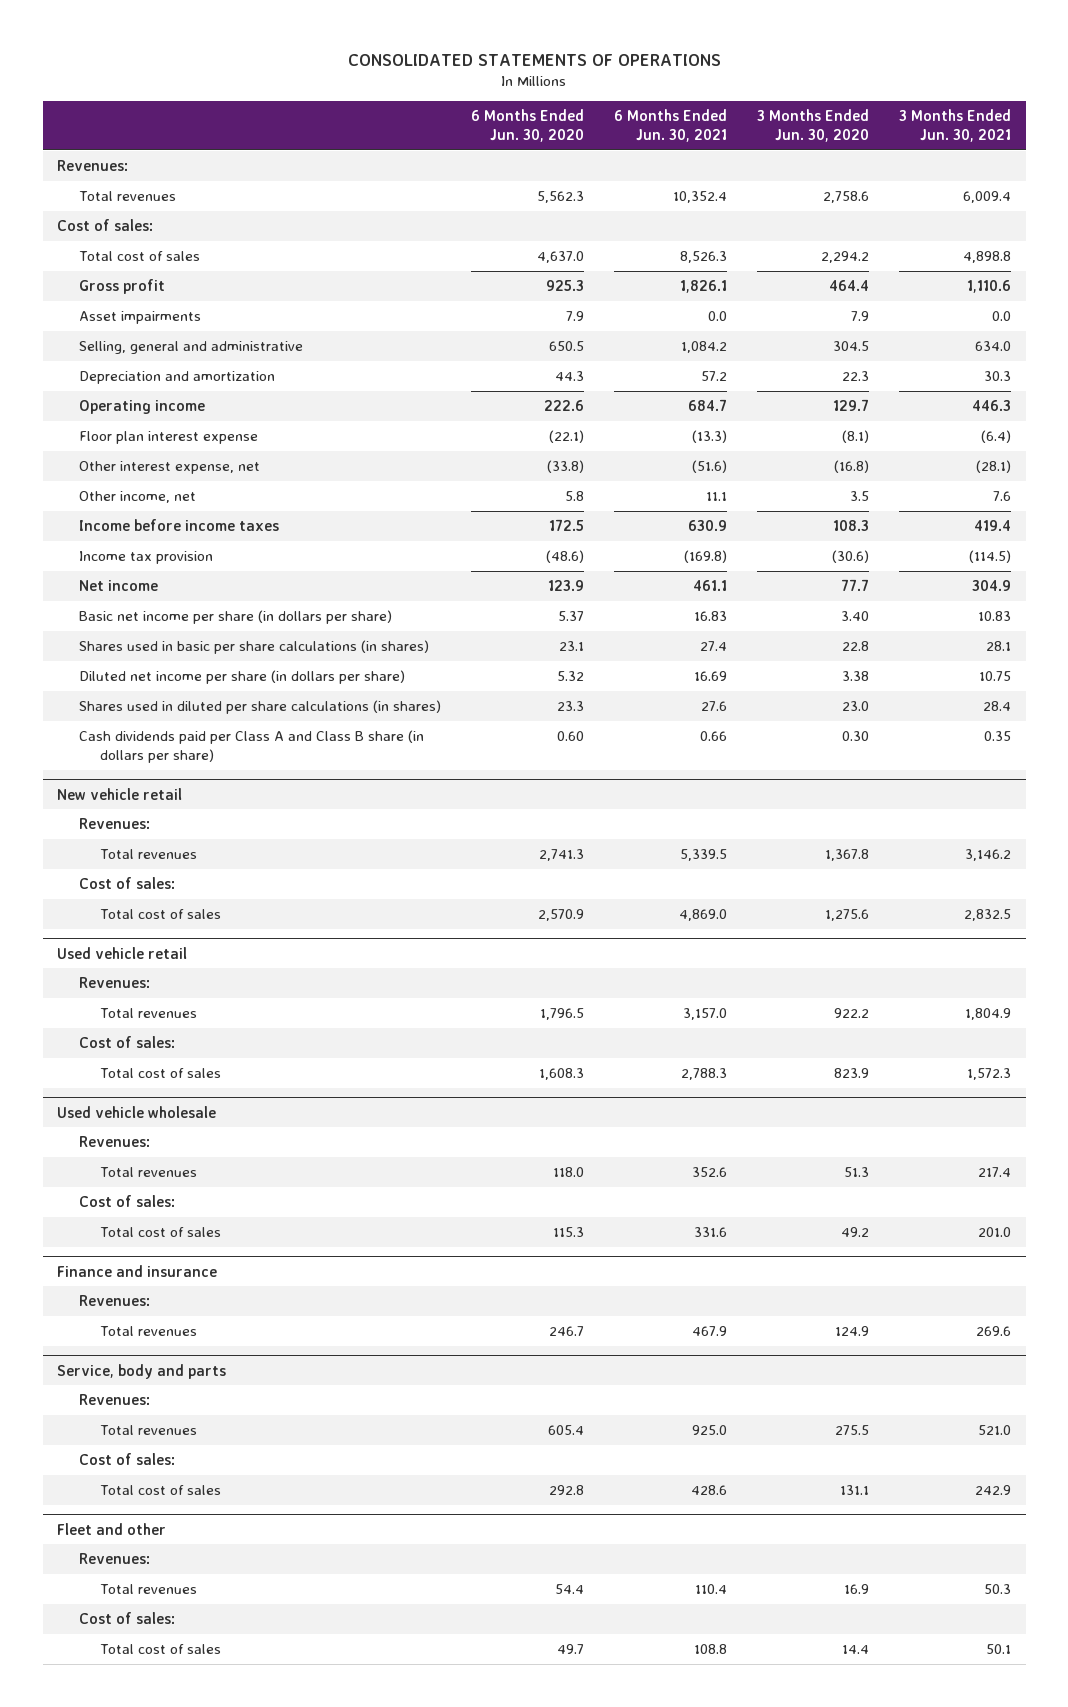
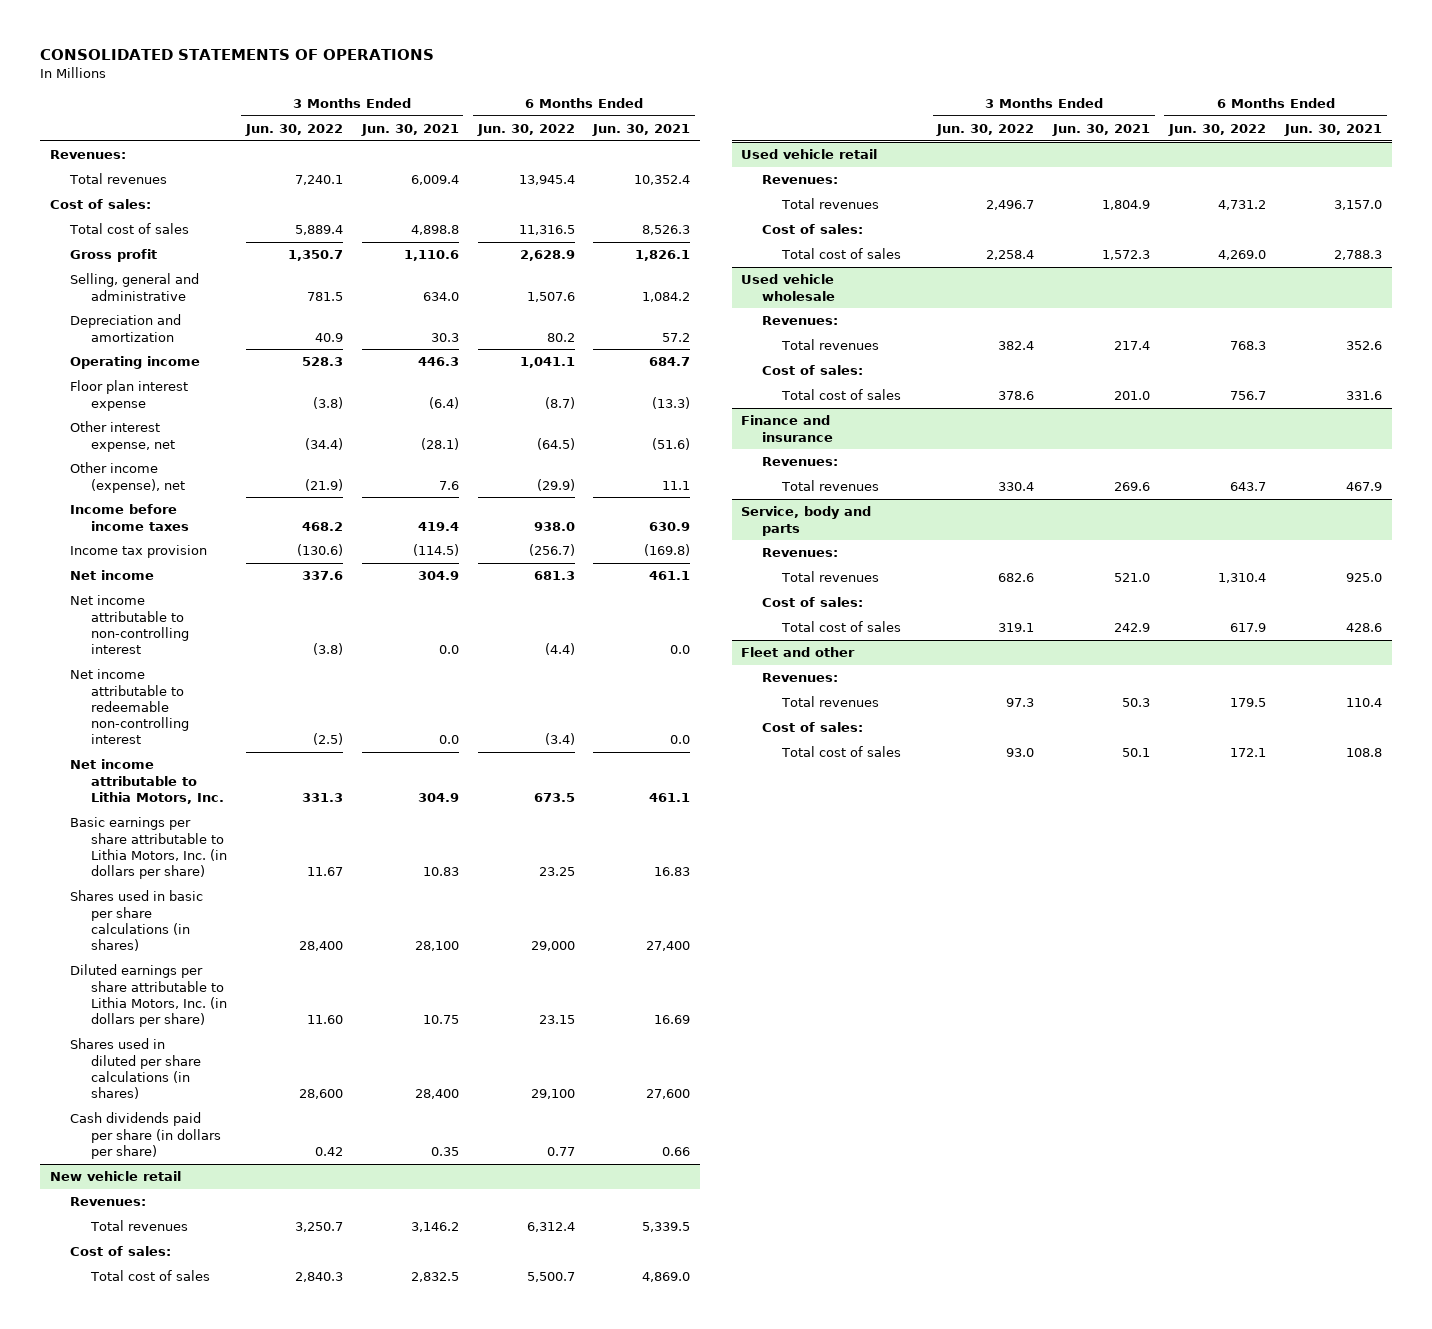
- | 6 Months Ended Jun. 30, 2020 | 6 Months Ended Jun. 30, 2021 | 3 Months Ended Jun. 30, 2020 | 3 Months Ended Jun. 30, 2021
+ | 3 Months Ended Jun. 30, 2022 | 3 Months Ended Jun. 30, 2021 | 6 Months Ended Jun. 30, 2022 | 6 Months Ended Jun. 30, 2021
- Asset impairments | 7.9 | 0.0 | 7.9 | 0.0
- Other income, net | 5.8 | 11.1 | 3.5 | 7.6
+ Other income (expense), net | (21.9) | 7.6 | (29.9) | 11.1
- Basic net income per share (in dollars per share) | 5.37 | 16.83 | 3.40 | 10.83
- Shares used in basic per share calculations (in shares) | 23.1 | 27.4 | 22.8 | 28.1
- Diluted net income per share (in dollars per share) | 5.32 | 16.69 | 3.38 | 10.75
- Shares used in diluted per share calculations (in shares) | 23.3 | 27.6 | 23.0 | 28.4
- Cash dividends paid per Class A and Class B share (in dollars per share) | 0.60 | 0.66 | 0.30 | 0.35
+ Net income attributable to non-controlling interest | (3.8) | 0.0 | (4.4) | 0.0
+ Net income attributable to redeemable non-controlling interest | (2.5) | 0.0 | (3.4) | 0.0
+ Net income attributable to Lithia Motors, Inc. | 331.3 | 304.9 | 673.5 | 461.1
+ Basic earnings per share attributable to Lithia Motors, Inc. (in dollars per share) | 11.67 | 10.83 | 23.25 | 16.83
+ Shares used in basic per share calculations (in shares) | 28,400 | 28,100 | 29,000 | 27,400
+ Diluted earnings per share attributable to Lithia Motors, Inc. (in dollars per share) | 11.60 | 10.75 | 23.15 | 16.69
+ Shares used in diluted per share calculations (in shares) | 28,600 | 28,400 | 29,100 | 27,600
+ Cash dividends paid per share (in dollars per share) | 0.42 | 0.35 | 0.77 | 0.66

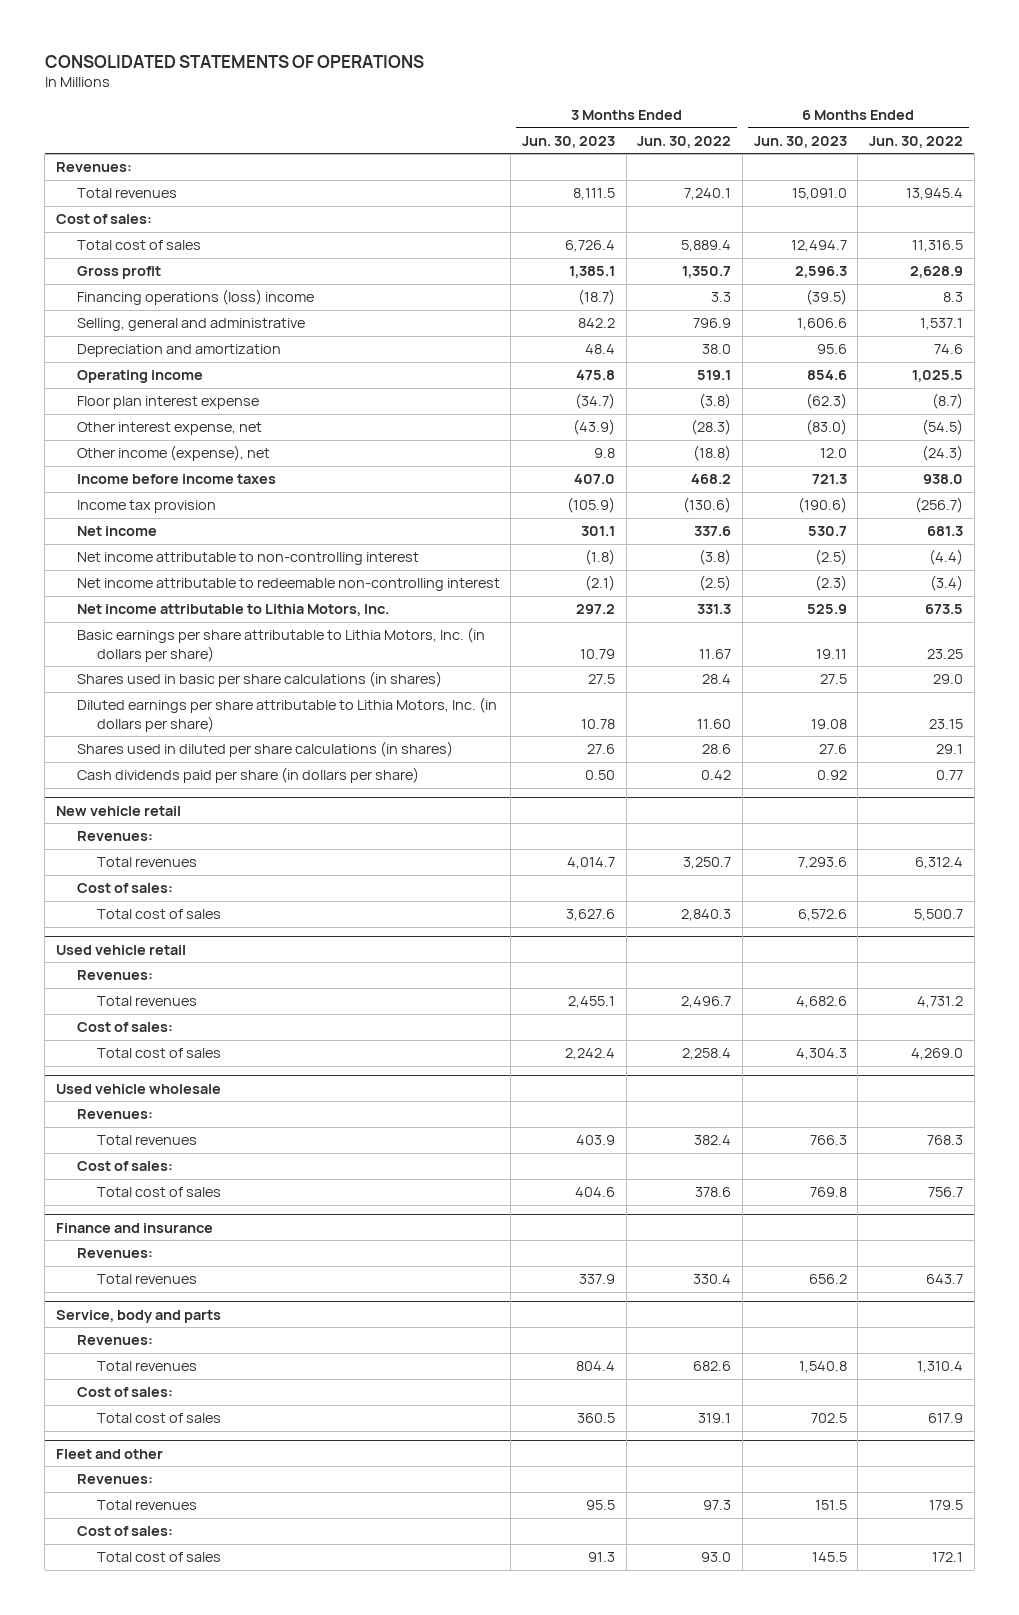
- | 3 Months Ended Jun. 30, 2022 | 3 Months Ended Jun. 30, 2021 | 6 Months Ended Jun. 30, 2022 | 6 Months Ended Jun. 30, 2021
+ | 3 Months Ended Jun. 30, 2023 | 3 Months Ended Jun. 30, 2022 | 6 Months Ended Jun. 30, 2023 | 6 Months Ended Jun. 30, 2022
- Selling, general and administrative | 781.5 | 634.0 | 1,507.6 | 1,084.2
- Depreciation and amortization | 40.9 | 30.3 | 80.2 | 57.2
- Operating income | 528.3 | 446.3 | 1,041.1 | 684.7
+ Financing operations (loss) income | (18.7) | 3.3 | (39.5) | 8.3
+ Selling, general and administrative | 842.2 | 796.9 | 1,606.6 | 1,537.1
+ Depreciation and amortization | 48.4 | 38.0 | 95.6 | 74.6
+ Operating income | 475.8 | 519.1 | 854.6 | 1,025.5
- Other interest expense, net | (34.4) | (28.1) | (64.5) | (51.6)
- Other income (expense), net | (21.9) | 7.6 | (29.9) | 11.1
+ Other interest expense, net | (43.9) | (28.3) | (83.0) | (54.5)
+ Other income (expense), net | 9.8 | (18.8) | 12.0 | (24.3)
- Shares used in basic per share calculations (in shares) | 28,400 | 28,100 | 29,000 | 27,400
+ Shares used in basic per share calculations (in shares) | 27.5 | 28.4 | 27.5 | 29.0
- Shares used in diluted per share calculations (in shares) | 28,600 | 28,400 | 29,100 | 27,600
+ Shares used in diluted per share calculations (in shares) | 27.6 | 28.6 | 27.6 | 29.1

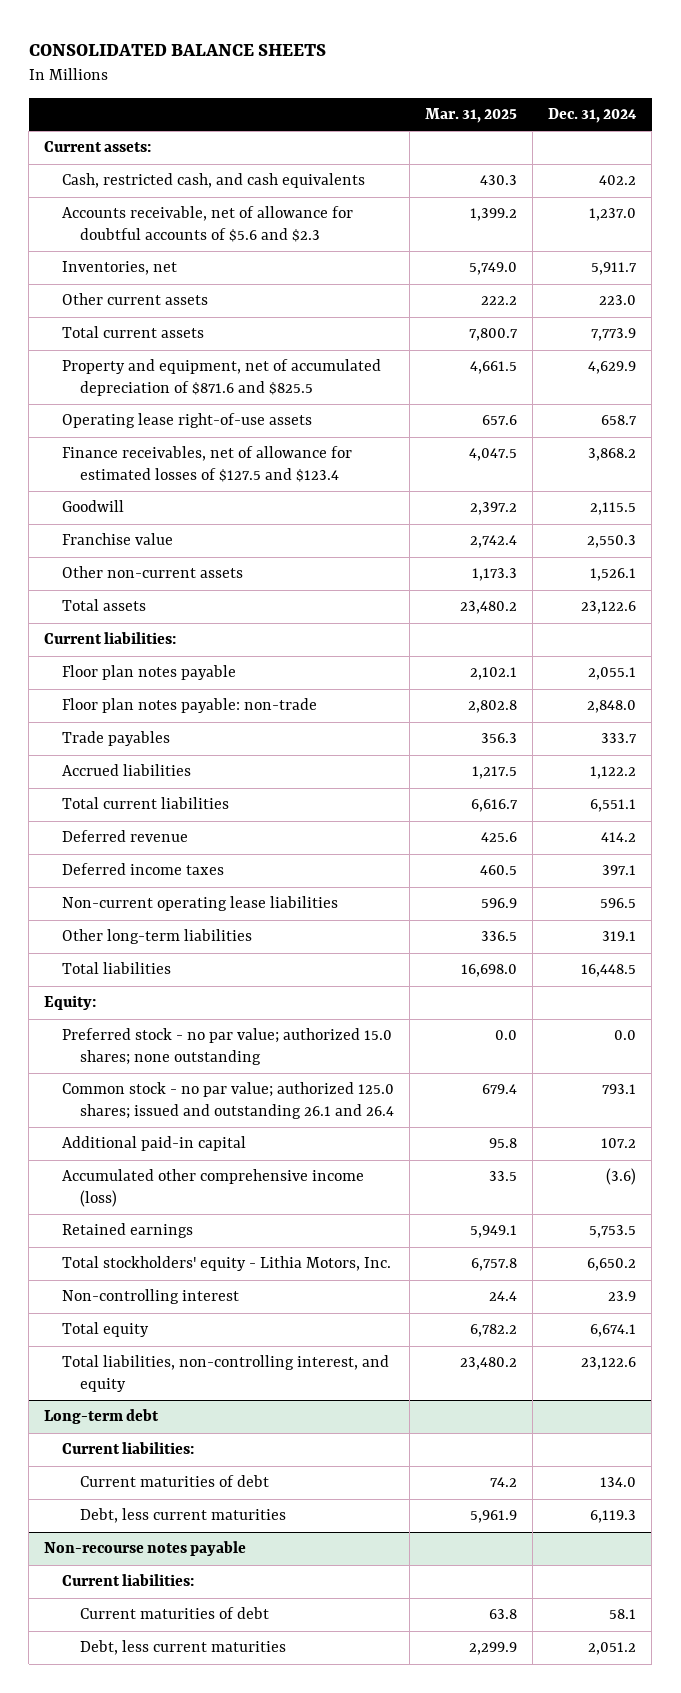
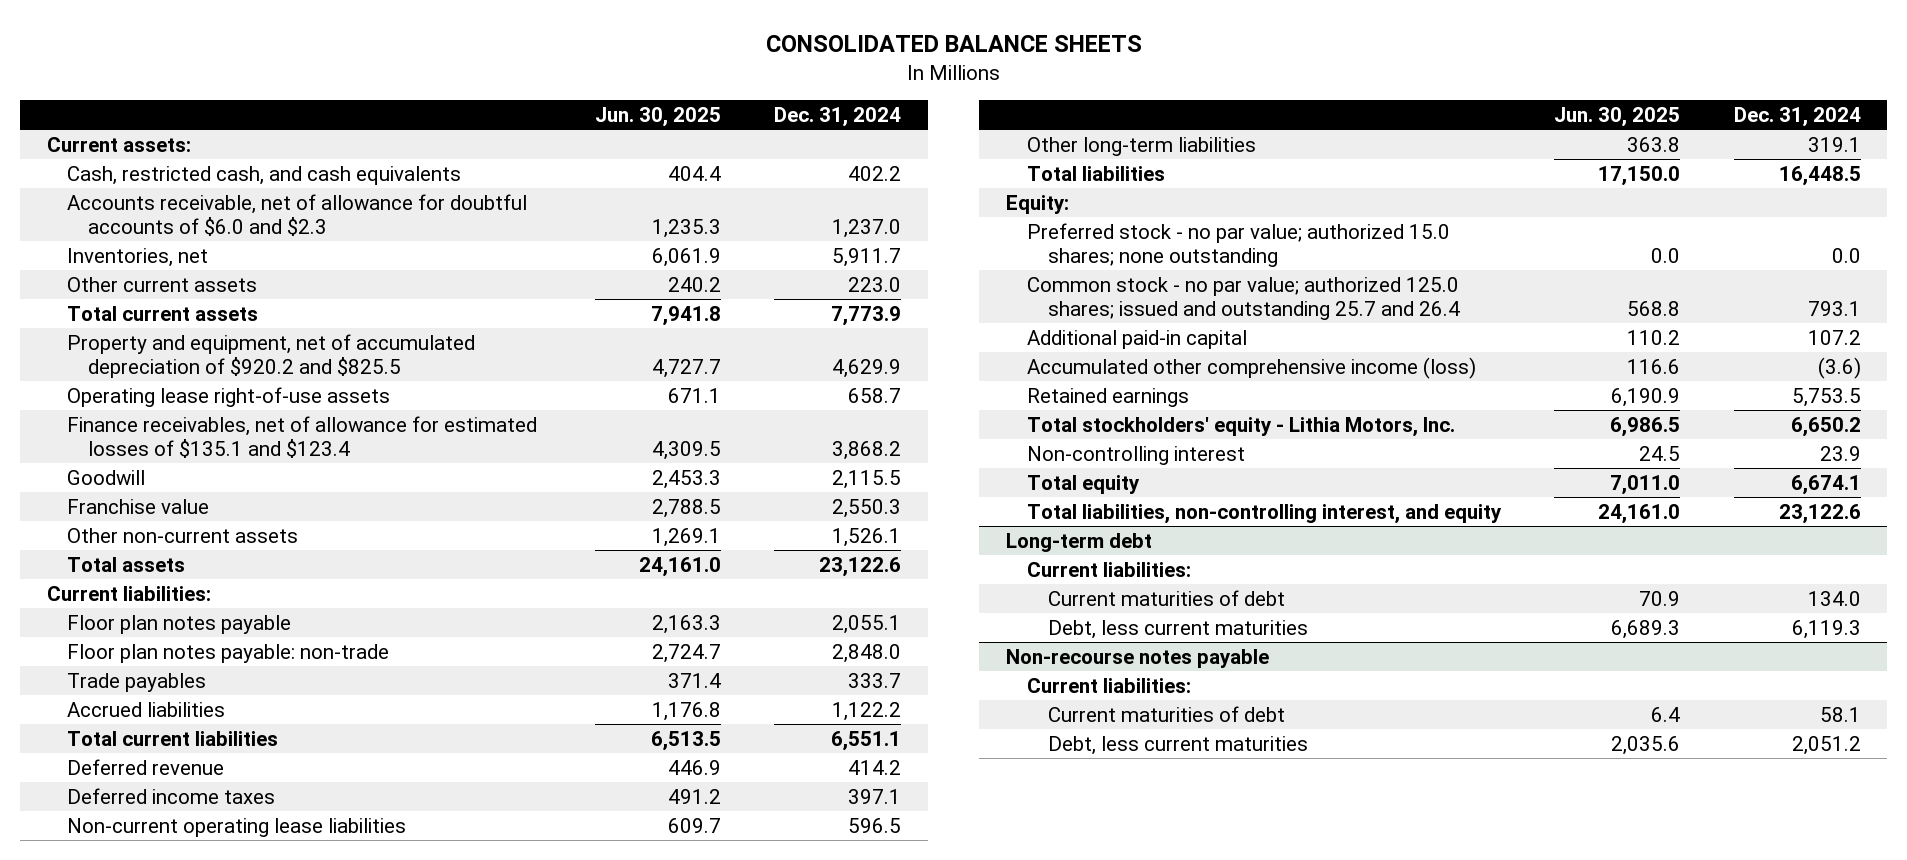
- | Mar. 31, 2025 | Dec. 31, 2024
+ | Jun. 30, 2025 | Dec. 31, 2024
- Accounts receivable, net of allowance for doubtful accounts of $5.6 and $2.3 | 1,399.2 | 1,237.0
+ Accounts receivable, net of allowance for doubtful accounts of $6.0 and $2.3 | 1,235.3 | 1,237.0
- Property and equipment, net of accumulated depreciation of $871.6 and $825.5 | 4,661.5 | 4,629.9
+ Property and equipment, net of accumulated depreciation of $920.2 and $825.5 | 4,727.7 | 4,629.9
- Finance receivables, net of allowance for estimated losses of $127.5 and $123.4 | 4,047.5 | 3,868.2
+ Finance receivables, net of allowance for estimated losses of $135.1 and $123.4 | 4,309.5 | 3,868.2
- Common stock - no par value; authorized 125.0 shares; issued and outstanding 26.1 and 26.4 | 679.4 | 793.1
+ Common stock - no par value; authorized 125.0 shares; issued and outstanding 25.7 and 26.4 | 568.8 | 793.1

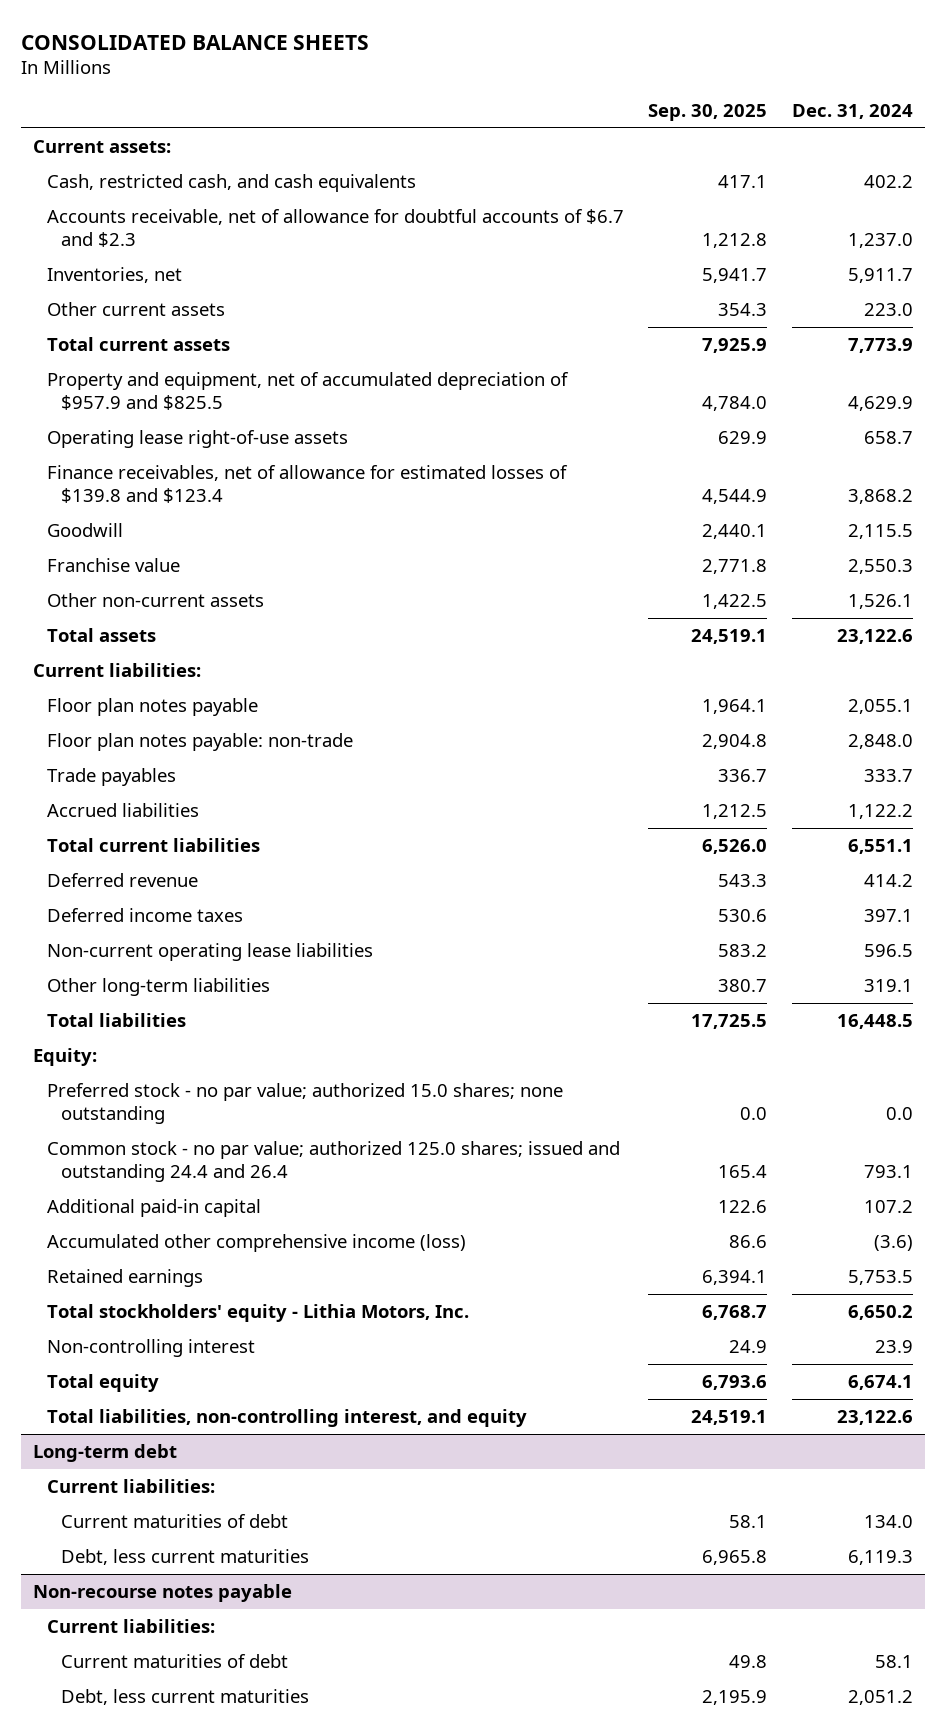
- | Jun. 30, 2025 | Dec. 31, 2024
+ | Sep. 30, 2025 | Dec. 31, 2024
- Accounts receivable, net of allowance for doubtful accounts of $6.0 and $2.3 | 1,235.3 | 1,237.0
+ Accounts receivable, net of allowance for doubtful accounts of $6.7 and $2.3 | 1,212.8 | 1,237.0
- Property and equipment, net of accumulated depreciation of $920.2 and $825.5 | 4,727.7 | 4,629.9
+ Property and equipment, net of accumulated depreciation of $957.9 and $825.5 | 4,784.0 | 4,629.9
- Finance receivables, net of allowance for estimated losses of $135.1 and $123.4 | 4,309.5 | 3,868.2
+ Finance receivables, net of allowance for estimated losses of $139.8 and $123.4 | 4,544.9 | 3,868.2
- Common stock - no par value; authorized 125.0 shares; issued and outstanding 25.7 and 26.4 | 568.8 | 793.1
+ Common stock - no par value; authorized 125.0 shares; issued and outstanding 24.4 and 26.4 | 165.4 | 793.1

